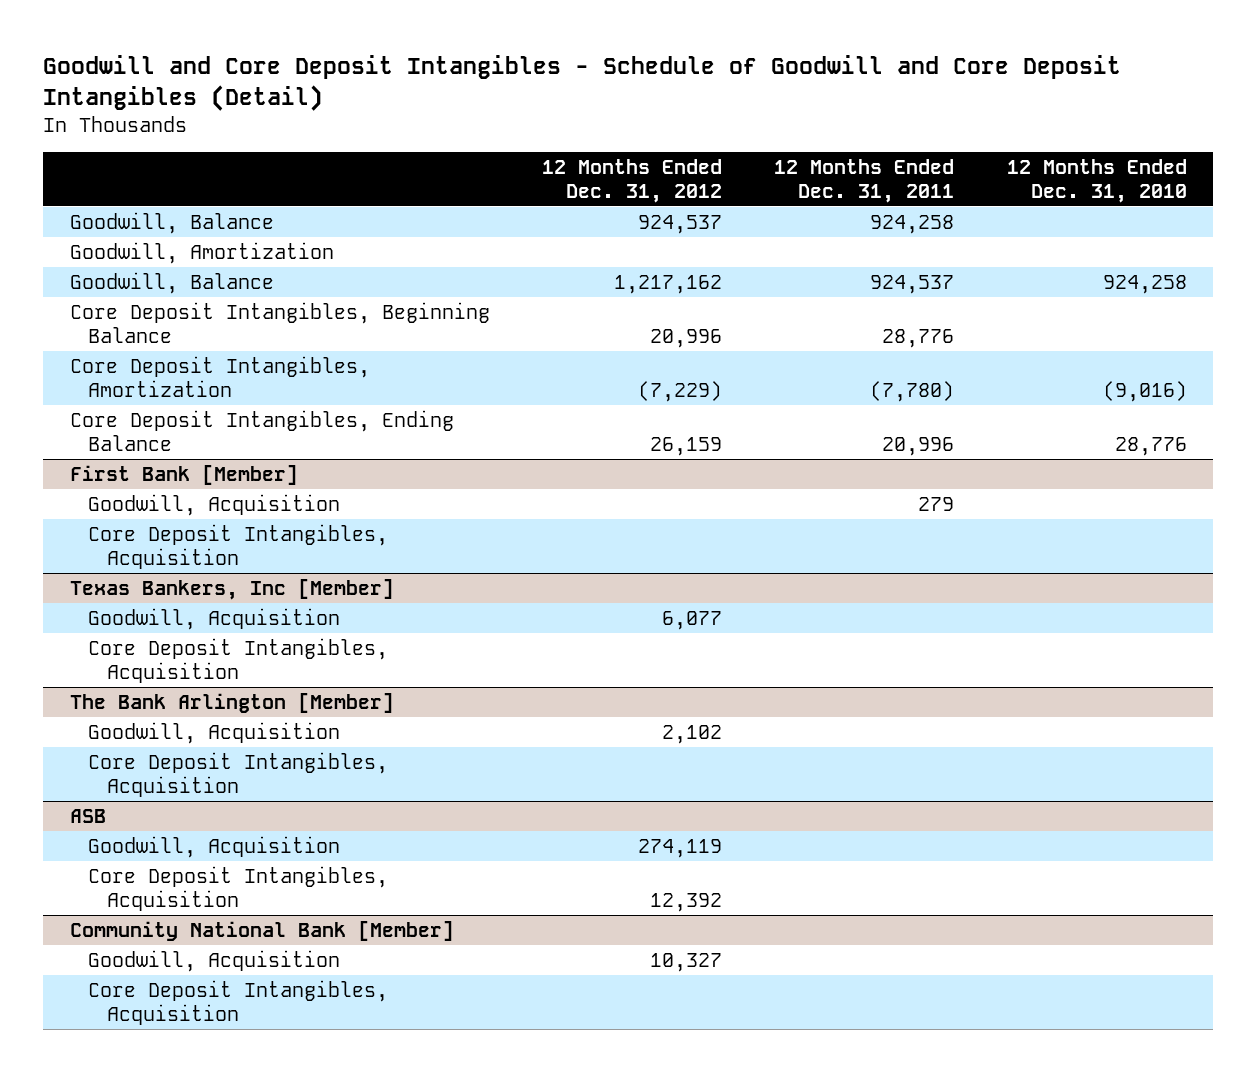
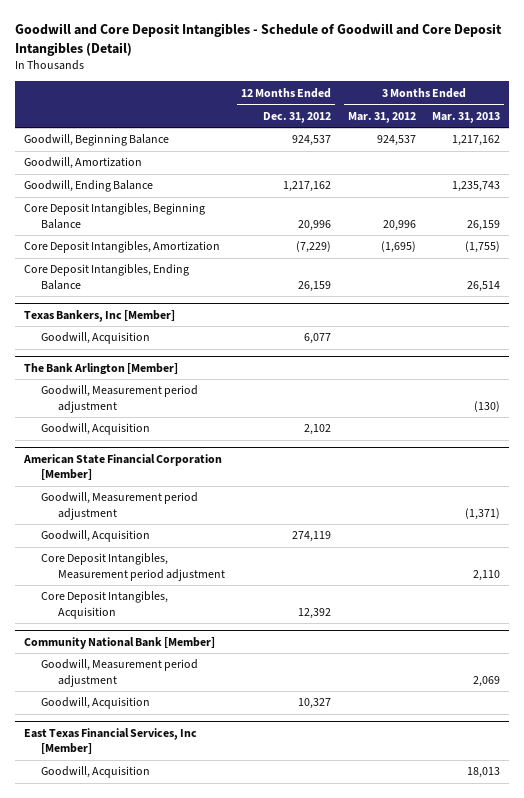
- | 12 Months Ended Dec. 31, 2012 | 12 Months Ended Dec. 31, 2011 | 12 Months Ended Dec. 31, 2010
+ | 12 Months Ended Dec. 31, 2012 | 3 Months Ended Mar. 31, 2012 | 3 Months Ended Mar. 31, 2013
- Goodwill, Balance | 924,537 | 924,258 |
+ Goodwill, Beginning Balance | 924,537 | 924,537 | 1,217,162
- Goodwill, Balance | 1,217,162 | 924,537 | 924,258
+ Goodwill, Ending Balance | 1,217,162 | | 1,235,743
- First Bank [Member]
- Goodwill, Acquisition | | 279 |
- Core Deposit Intangibles, Acquisition
@ Texas Bankers, Inc [Member]
- Core Deposit Intangibles, Acquisition
@ The Bank Arlington [Member]
+ Goodwill, Measurement period adjustment | | | (130)
- Core Deposit Intangibles, Acquisition
- ASB
+ American State Financial Corporation [Member]
+ Goodwill, Measurement period adjustment | | | (1,371)
+ Core Deposit Intangibles, Measurement period adjustment | | | 2,110
@ Community National Bank [Member]
+ Goodwill, Measurement period adjustment | | | 2,069
- Core Deposit Intangibles, Acquisition
+ East Texas Financial Services, Inc [Member]
+ Goodwill, Acquisition | | | 18,013

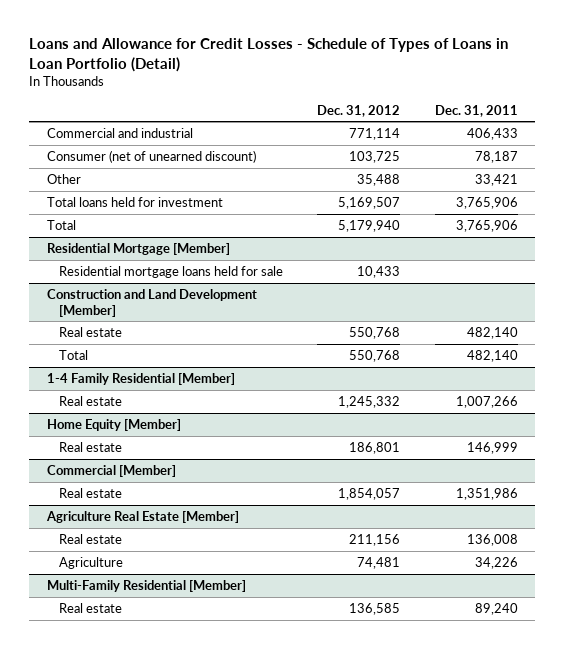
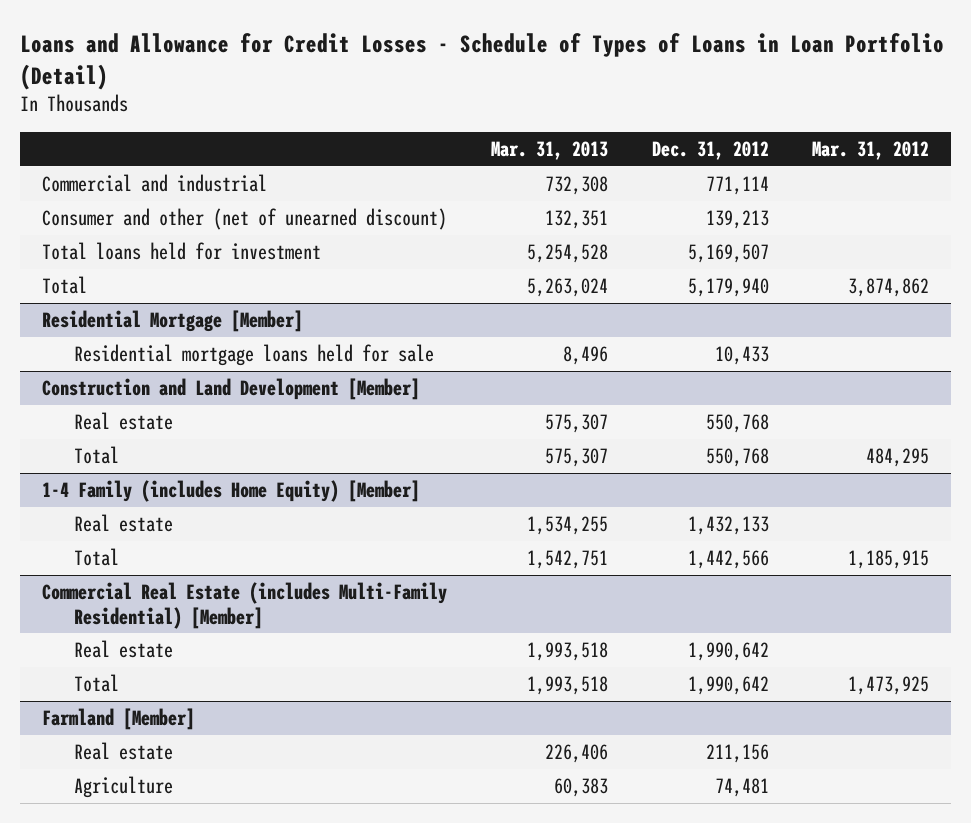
- | Dec. 31, 2012 | Dec. 31, 2011
+ | Mar. 31, 2013 | Dec. 31, 2012 | Mar. 31, 2012
- Consumer (net of unearned discount) | 103,725 | 78,187
- Other | 35,488 | 33,421
+ Consumer and other (net of unearned discount) | 132,351 | 139,213 |
- 1-4 Family Residential [Member]
- Real estate | 1,245,332 | 1,007,266
- Home Equity [Member]
- Real estate | 186,801 | 146,999
- Commercial [Member]
- Real estate | 1,854,057 | 1,351,986
- Agriculture Real Estate [Member]
+ 1-4 Family (includes Home Equity) [Member]
+ Real estate | 1,534,255 | 1,432,133 |
+ Total | 1,542,751 | 1,442,566 | 1,185,915
+ Commercial Real Estate (includes Multi-Family Residential) [Member]
+ Real estate | 1,993,518 | 1,990,642 |
+ Total | 1,993,518 | 1,990,642 | 1,473,925
+ Farmland [Member]
- Multi-Family Residential [Member]
- Real estate | 136,585 | 89,240

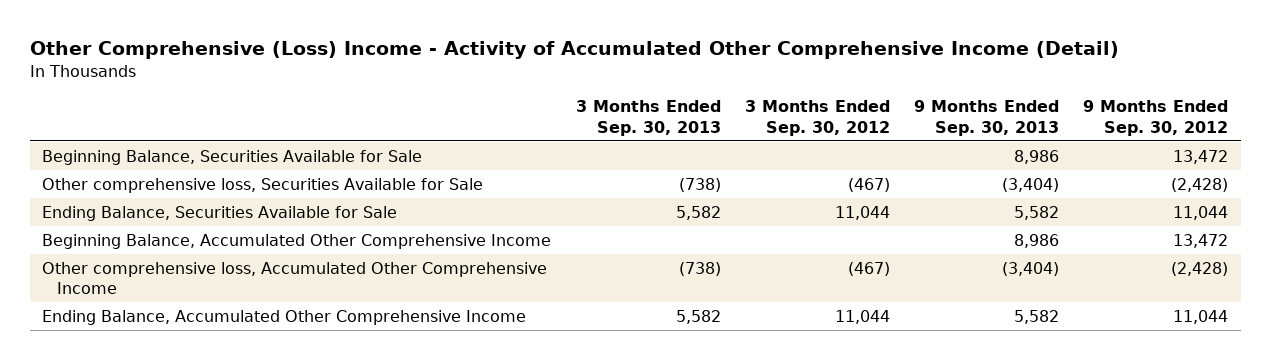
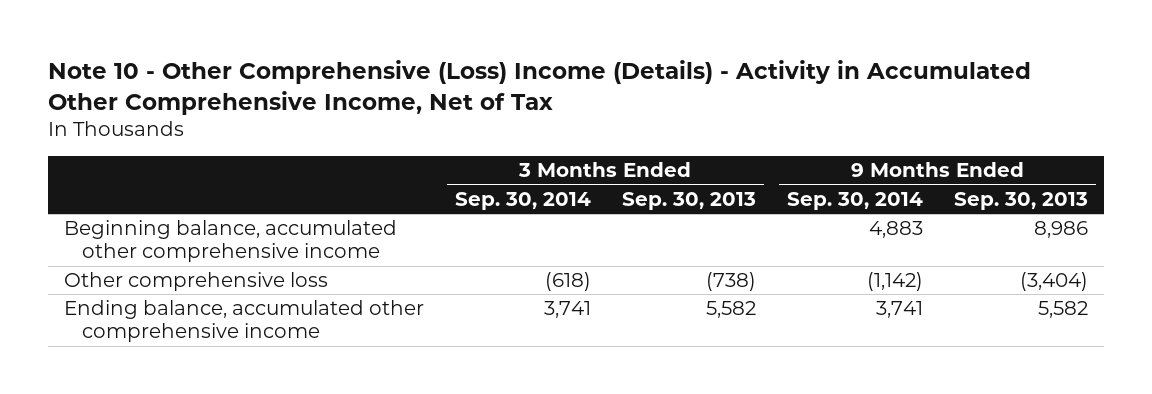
- Other Comprehensive (Loss) Income - Activity of Accumulated Other Comprehensive Income (Detail)
+ Note 10 - Other Comprehensive (Loss) Income (Details) - Activity in Accumulated Other Comprehensive Income, Net of Tax
- | 3 Months Ended Sep. 30, 2013 | 3 Months Ended Sep. 30, 2012 | 9 Months Ended Sep. 30, 2013 | 9 Months Ended Sep. 30, 2012
+ | 3 Months Ended Sep. 30, 2014 | 3 Months Ended Sep. 30, 2013 | 9 Months Ended Sep. 30, 2014 | 9 Months Ended Sep. 30, 2013
- Beginning Balance, Securities Available for Sale | | | 8,986 | 13,472
- Other comprehensive loss, Securities Available for Sale | (738) | (467) | (3,404) | (2,428)
- Ending Balance, Securities Available for Sale | 5,582 | 11,044 | 5,582 | 11,044
- Beginning Balance, Accumulated Other Comprehensive Income | | | 8,986 | 13,472
- Other comprehensive loss, Accumulated Other Comprehensive Income | (738) | (467) | (3,404) | (2,428)
- Ending Balance, Accumulated Other Comprehensive Income | 5,582 | 11,044 | 5,582 | 11,044
+ Beginning balance, accumulated other comprehensive income | | | 4,883 | 8,986
+ Other comprehensive loss | (618) | (738) | (1,142) | (3,404)
+ Ending balance, accumulated other comprehensive income | 3,741 | 5,582 | 3,741 | 5,582

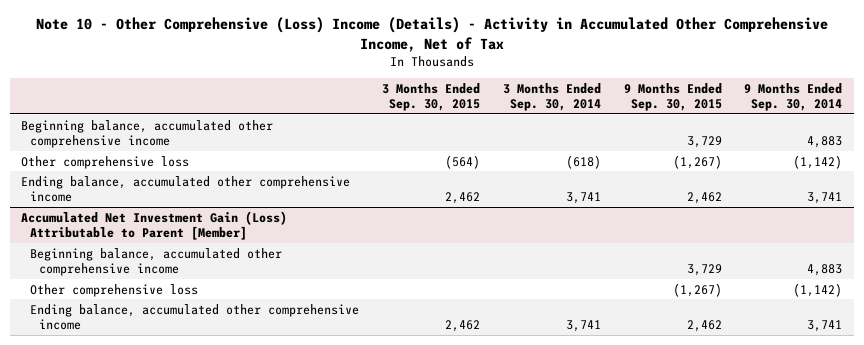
- | 3 Months Ended Sep. 30, 2014 | 3 Months Ended Sep. 30, 2013 | 9 Months Ended Sep. 30, 2014 | 9 Months Ended Sep. 30, 2013
+ | 3 Months Ended Sep. 30, 2015 | 3 Months Ended Sep. 30, 2014 | 9 Months Ended Sep. 30, 2015 | 9 Months Ended Sep. 30, 2014
+ Accumulated Net Investment Gain (Loss) Attributable to Parent [Member]
+ Beginning balance, accumulated other comprehensive income | | | 3,729 | 4,883
+ Other comprehensive loss | | | (1,267) | (1,142)
+ Ending balance, accumulated other comprehensive income | 2,462 | 3,741 | 2,462 | 3,741

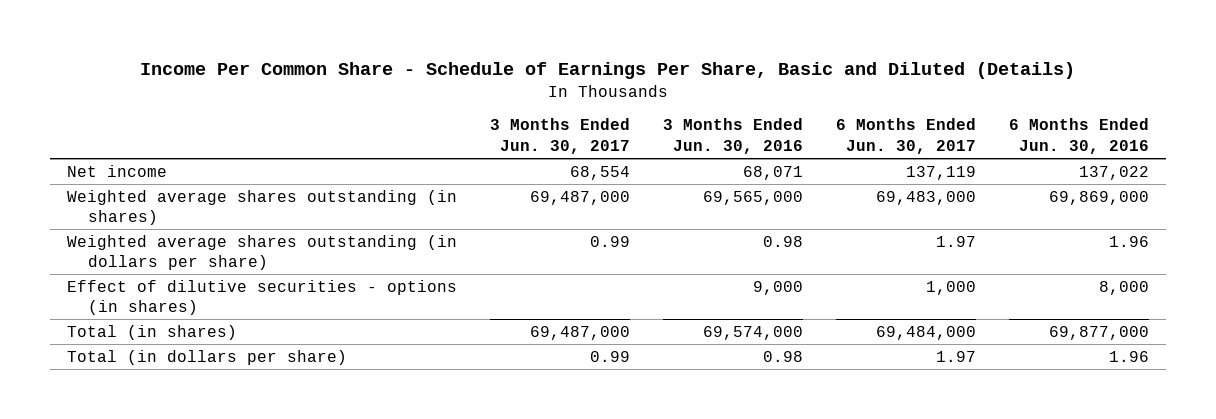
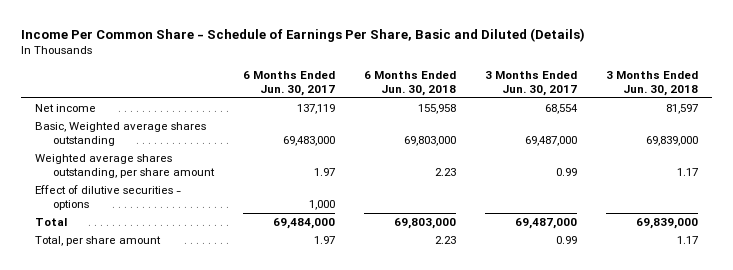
- | 3 Months Ended Jun. 30, 2017 | 3 Months Ended Jun. 30, 2016 | 6 Months Ended Jun. 30, 2017 | 6 Months Ended Jun. 30, 2016
+ | 6 Months Ended Jun. 30, 2017 | 6 Months Ended Jun. 30, 2018 | 3 Months Ended Jun. 30, 2017 | 3 Months Ended Jun. 30, 2018
- Weighted average shares outstanding (in shares) | 69,487,000 | 69,565,000 | 69,483,000 | 69,869,000
- Weighted average shares outstanding (in dollars per share) | 0.99 | 0.98 | 1.97 | 1.96
- Effect of dilutive securities - options (in shares) | | 9,000 | 1,000 | 8,000
- Total (in shares) | 69,487,000 | 69,574,000 | 69,484,000 | 69,877,000
- Total (in dollars per share) | 0.99 | 0.98 | 1.97 | 1.96
+ Basic, Weighted average shares outstanding | 69,483,000 | 69,803,000 | 69,487,000 | 69,839,000
+ Weighted average shares outstanding, per share amount | 1.97 | 2.23 | 0.99 | 1.17
+ Effect of dilutive securities - options | 1,000 | | |
+ Total | 69,484,000 | 69,803,000 | 69,487,000 | 69,839,000
+ Total, per share amount | 1.97 | 2.23 | 0.99 | 1.17

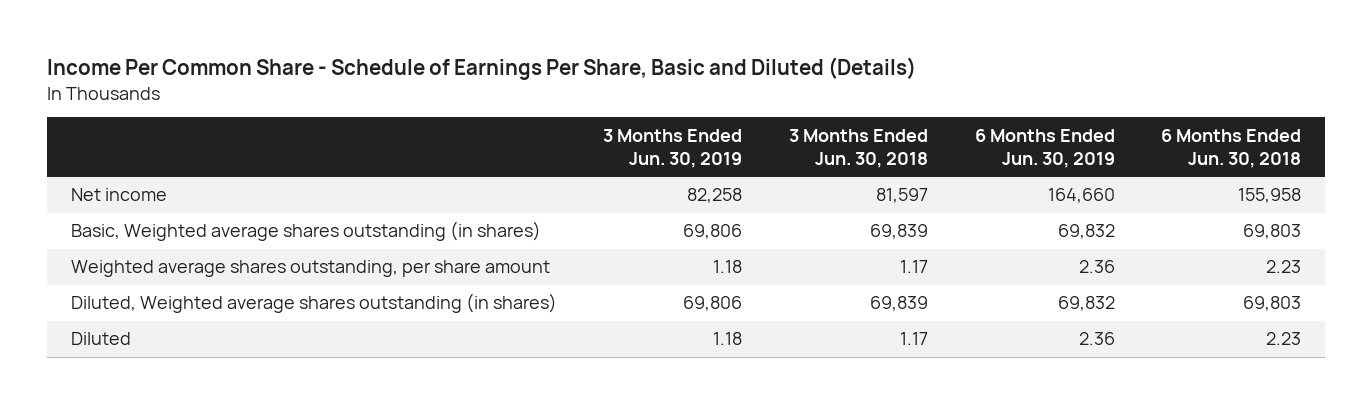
- | 6 Months Ended Jun. 30, 2017 | 6 Months Ended Jun. 30, 2018 | 3 Months Ended Jun. 30, 2017 | 3 Months Ended Jun. 30, 2018
+ | 3 Months Ended Jun. 30, 2019 | 3 Months Ended Jun. 30, 2018 | 6 Months Ended Jun. 30, 2019 | 6 Months Ended Jun. 30, 2018
- Basic, Weighted average shares outstanding | 69,483,000 | 69,803,000 | 69,487,000 | 69,839,000
+ Basic, Weighted average shares outstanding (in shares) | 69,806 | 69,839 | 69,832 | 69,803
- Effect of dilutive securities - options | 1,000 | | |
- Total | 69,484,000 | 69,803,000 | 69,487,000 | 69,839,000
- Total, per share amount | 1.97 | 2.23 | 0.99 | 1.17
+ Diluted, Weighted average shares outstanding (in shares) | 69,806 | 69,839 | 69,832 | 69,803
+ Diluted | 1.18 | 1.17 | 2.36 | 2.23

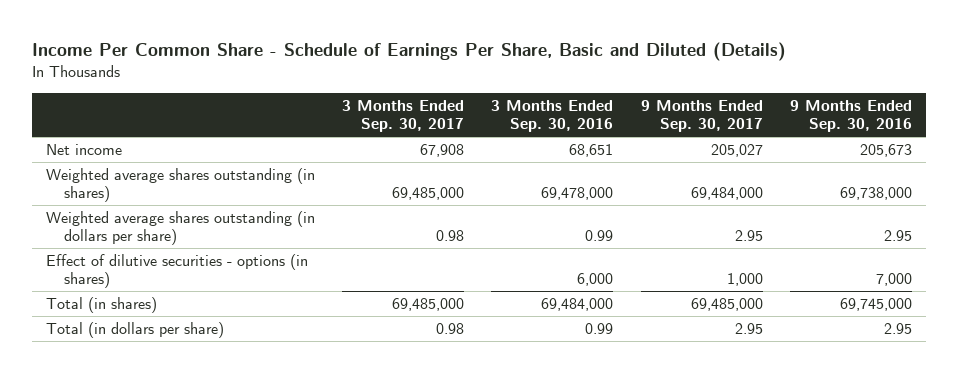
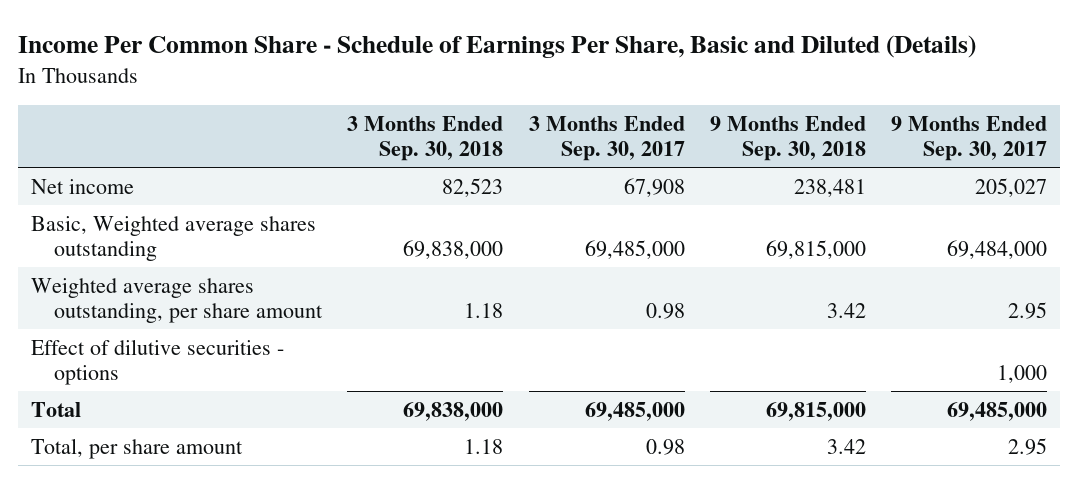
- | 3 Months Ended Sep. 30, 2017 | 3 Months Ended Sep. 30, 2016 | 9 Months Ended Sep. 30, 2017 | 9 Months Ended Sep. 30, 2016
+ | 3 Months Ended Sep. 30, 2018 | 3 Months Ended Sep. 30, 2017 | 9 Months Ended Sep. 30, 2018 | 9 Months Ended Sep. 30, 2017
- Weighted average shares outstanding (in shares) | 69,485,000 | 69,478,000 | 69,484,000 | 69,738,000
- Weighted average shares outstanding (in dollars per share) | 0.98 | 0.99 | 2.95 | 2.95
- Effect of dilutive securities - options (in shares) | | 6,000 | 1,000 | 7,000
- Total (in shares) | 69,485,000 | 69,484,000 | 69,485,000 | 69,745,000
- Total (in dollars per share) | 0.98 | 0.99 | 2.95 | 2.95
+ Basic, Weighted average shares outstanding | 69,838,000 | 69,485,000 | 69,815,000 | 69,484,000
+ Weighted average shares outstanding, per share amount | 1.18 | 0.98 | 3.42 | 2.95
+ Effect of dilutive securities - options | | | | 1,000
+ Total | 69,838,000 | 69,485,000 | 69,815,000 | 69,485,000
+ Total, per share amount | 1.18 | 0.98 | 3.42 | 2.95

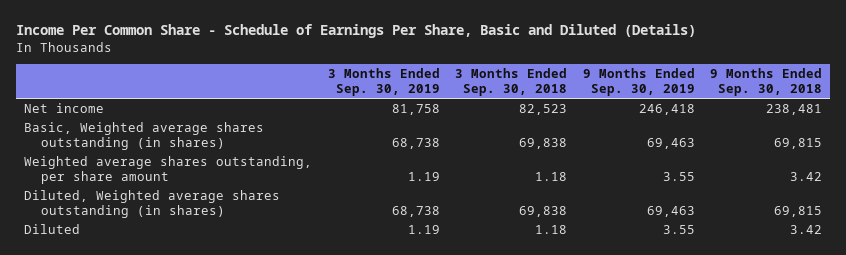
- | 3 Months Ended Sep. 30, 2018 | 3 Months Ended Sep. 30, 2017 | 9 Months Ended Sep. 30, 2018 | 9 Months Ended Sep. 30, 2017
+ | 3 Months Ended Sep. 30, 2019 | 3 Months Ended Sep. 30, 2018 | 9 Months Ended Sep. 30, 2019 | 9 Months Ended Sep. 30, 2018
- Basic, Weighted average shares outstanding | 69,838,000 | 69,485,000 | 69,815,000 | 69,484,000
+ Basic, Weighted average shares outstanding (in shares) | 68,738 | 69,838 | 69,463 | 69,815
- Effect of dilutive securities - options | | | | 1,000
- Total | 69,838,000 | 69,485,000 | 69,815,000 | 69,485,000
- Total, per share amount | 1.18 | 0.98 | 3.42 | 2.95
+ Diluted, Weighted average shares outstanding (in shares) | 68,738 | 69,838 | 69,463 | 69,815
+ Diluted | 1.19 | 1.18 | 3.55 | 3.42

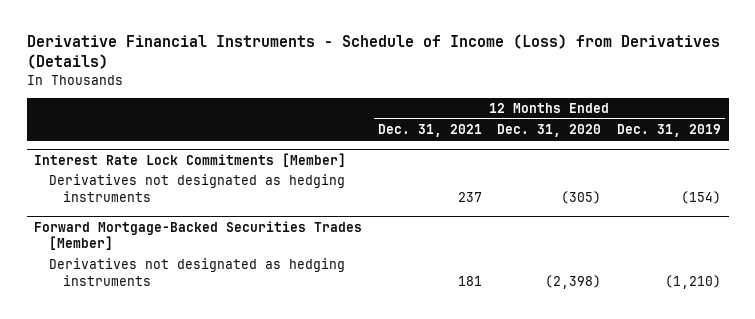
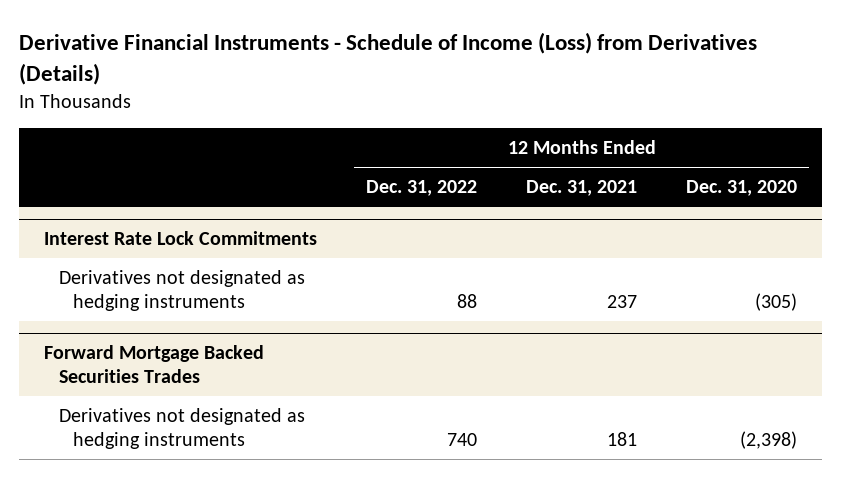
- | 12 Months Ended Dec. 31, 2021 | 12 Months Ended Dec. 31, 2020 | 12 Months Ended Dec. 31, 2019
+ | 12 Months Ended Dec. 31, 2022 | 12 Months Ended Dec. 31, 2021 | 12 Months Ended Dec. 31, 2020
- Interest Rate Lock Commitments [Member]
+ Interest Rate Lock Commitments
- Forward Mortgage-Backed Securities Trades [Member]
+ Forward Mortgage Backed Securities Trades

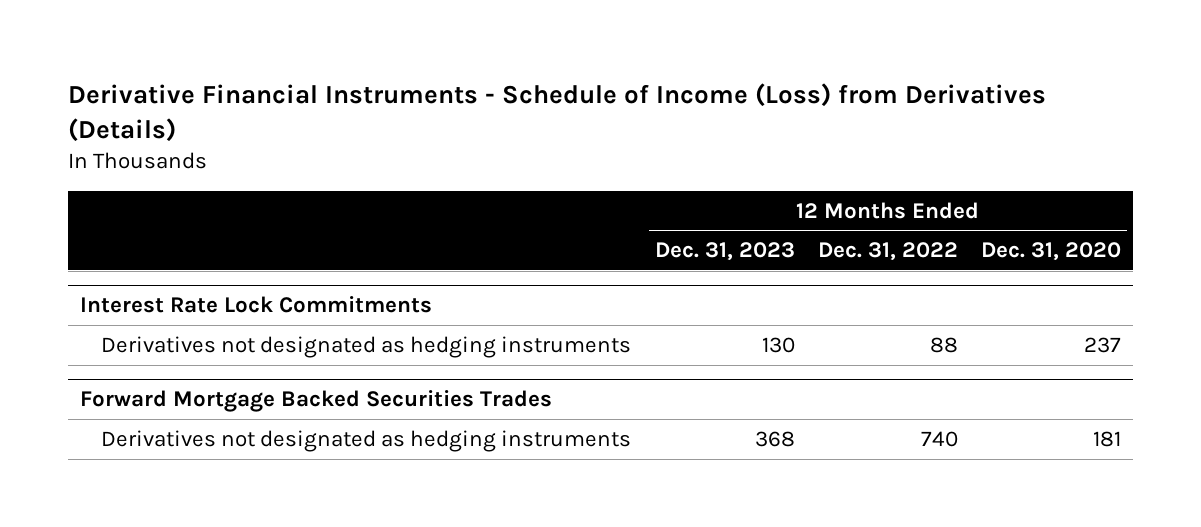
- | 12 Months Ended Dec. 31, 2022 | 12 Months Ended Dec. 31, 2021 | 12 Months Ended Dec. 31, 2020
+ | 12 Months Ended Dec. 31, 2023 | 12 Months Ended Dec. 31, 2022 | 12 Months Ended Dec. 31, 2020
@ Interest Rate Lock Commitments
- Derivatives not designated as hedging instruments | 88 | 237 | (305)
+ Derivatives not designated as hedging instruments | 130 | 88 | 237
@ Forward Mortgage Backed Securities Trades
- Derivatives not designated as hedging instruments | 740 | 181 | (2,398)
+ Derivatives not designated as hedging instruments | 368 | 740 | 181

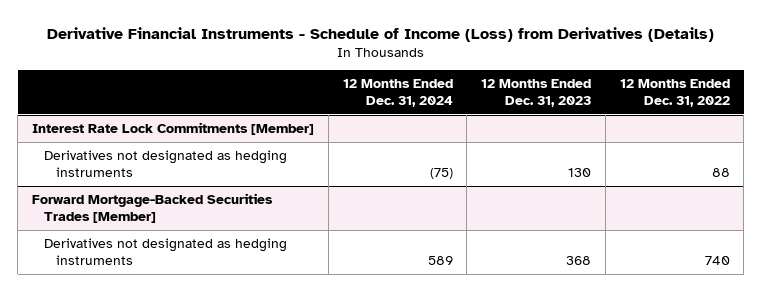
- | 12 Months Ended Dec. 31, 2023 | 12 Months Ended Dec. 31, 2022 | 12 Months Ended Dec. 31, 2020
+ | 12 Months Ended Dec. 31, 2024 | 12 Months Ended Dec. 31, 2023 | 12 Months Ended Dec. 31, 2022
- Interest Rate Lock Commitments
+ Interest Rate Lock Commitments [Member]
- Forward Mortgage Backed Securities Trades
+ Forward Mortgage-Backed Securities Trades [Member]

